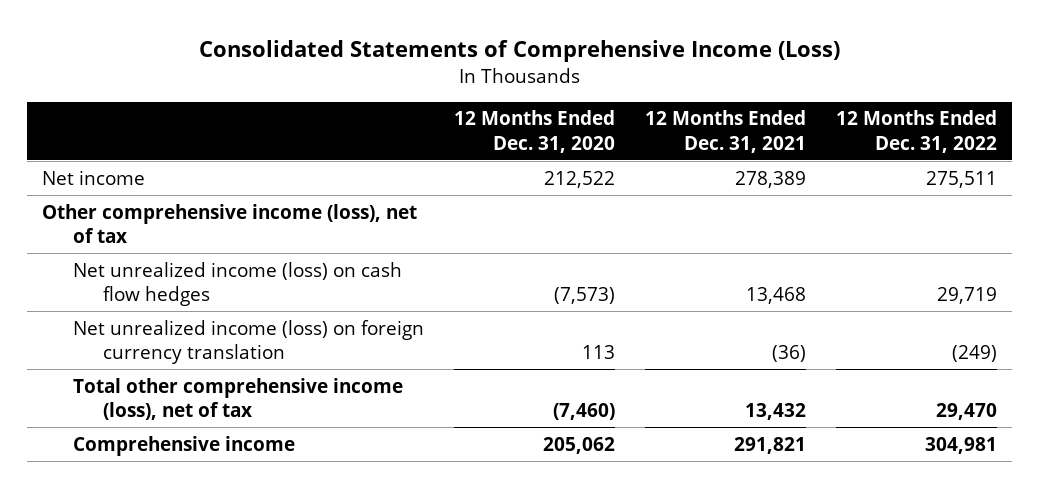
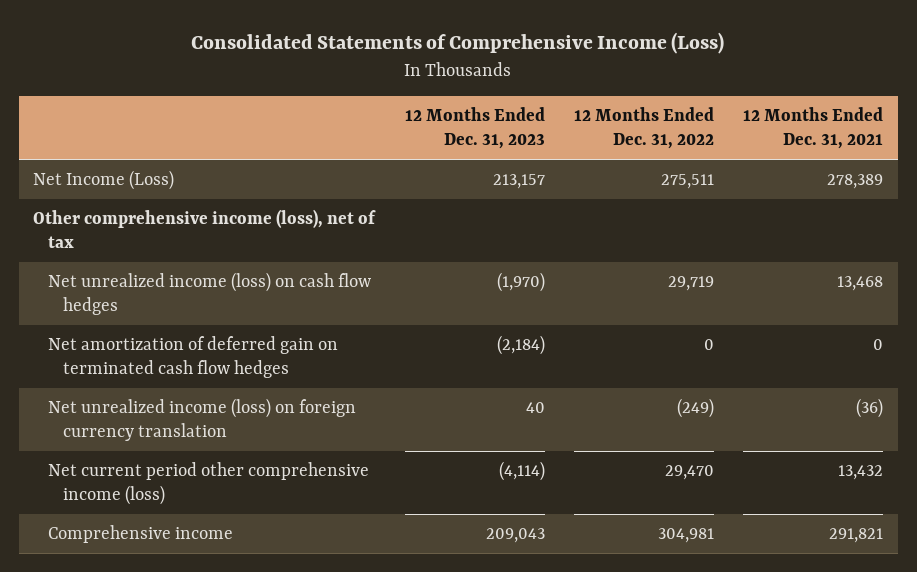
- | 12 Months Ended Dec. 31, 2020 | 12 Months Ended Dec. 31, 2021 | 12 Months Ended Dec. 31, 2022
+ | 12 Months Ended Dec. 31, 2023 | 12 Months Ended Dec. 31, 2022 | 12 Months Ended Dec. 31, 2021
- Net income | 212,522 | 278,389 | 275,511
+ Net Income (Loss) | 213,157 | 275,511 | 278,389
+ Net amortization of deferred gain on terminated cash flow hedges | (2,184) | 0 | 0
- Total other comprehensive income (loss), net of tax | (7,460) | 13,432 | 29,470
+ Net current period other comprehensive income (loss) | (4,114) | 29,470 | 13,432

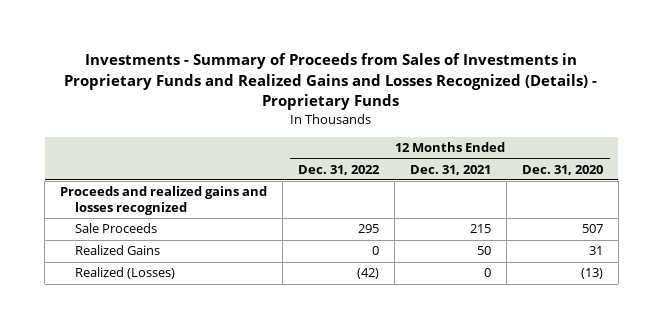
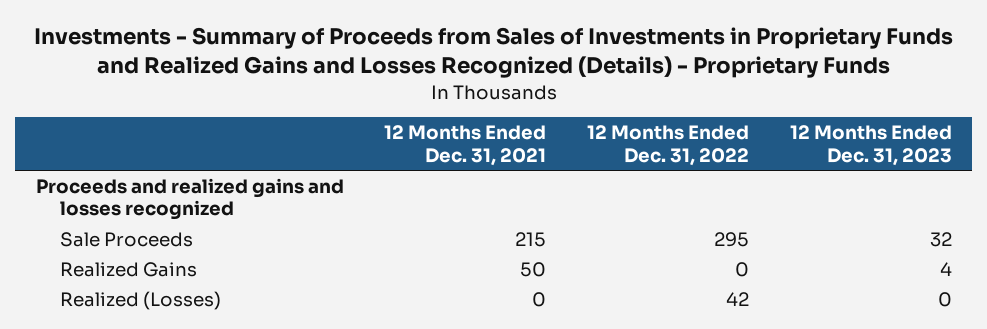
- | 12 Months Ended Dec. 31, 2022 | 12 Months Ended Dec. 31, 2021 | 12 Months Ended Dec. 31, 2020
+ | 12 Months Ended Dec. 31, 2021 | 12 Months Ended Dec. 31, 2022 | 12 Months Ended Dec. 31, 2023
- Realized (Losses) | (42) | 0 | (13)
+ Realized (Losses) | 0 | 42 | 0

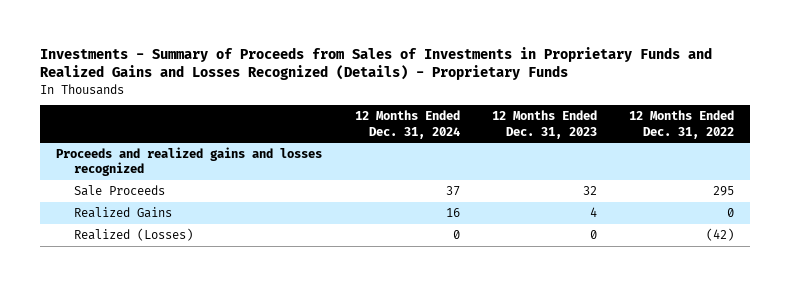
- | 12 Months Ended Dec. 31, 2021 | 12 Months Ended Dec. 31, 2022 | 12 Months Ended Dec. 31, 2023
+ | 12 Months Ended Dec. 31, 2024 | 12 Months Ended Dec. 31, 2023 | 12 Months Ended Dec. 31, 2022
- Realized (Losses) | 0 | 42 | 0
+ Realized (Losses) | 0 | 0 | (42)

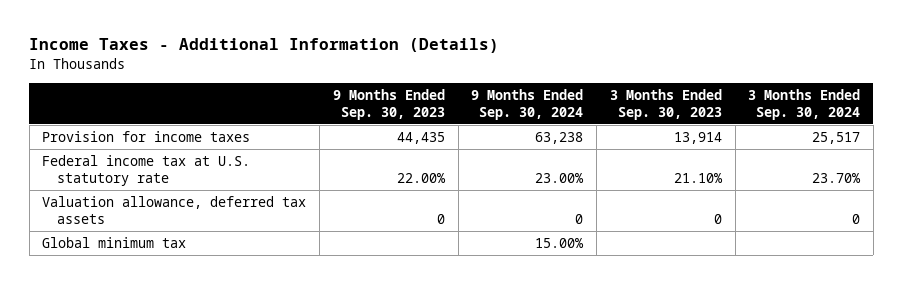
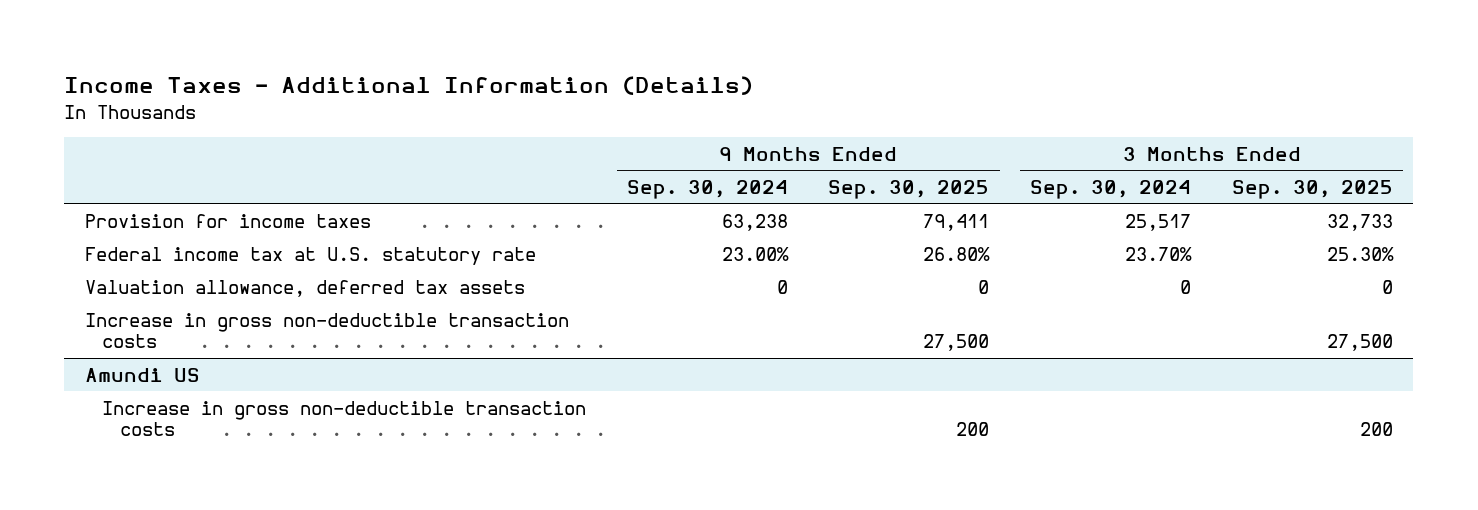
- | 9 Months Ended Sep. 30, 2023 | 9 Months Ended Sep. 30, 2024 | 3 Months Ended Sep. 30, 2023 | 3 Months Ended Sep. 30, 2024
+ | 9 Months Ended Sep. 30, 2024 | 9 Months Ended Sep. 30, 2025 | 3 Months Ended Sep. 30, 2024 | 3 Months Ended Sep. 30, 2025
- Global minimum tax | | 15.00% | |
+ Increase in gross non-deductible transaction costs | | 27,500 | | 27,500
+ Amundi US
+ Increase in gross non-deductible transaction costs | | 200 | | 200

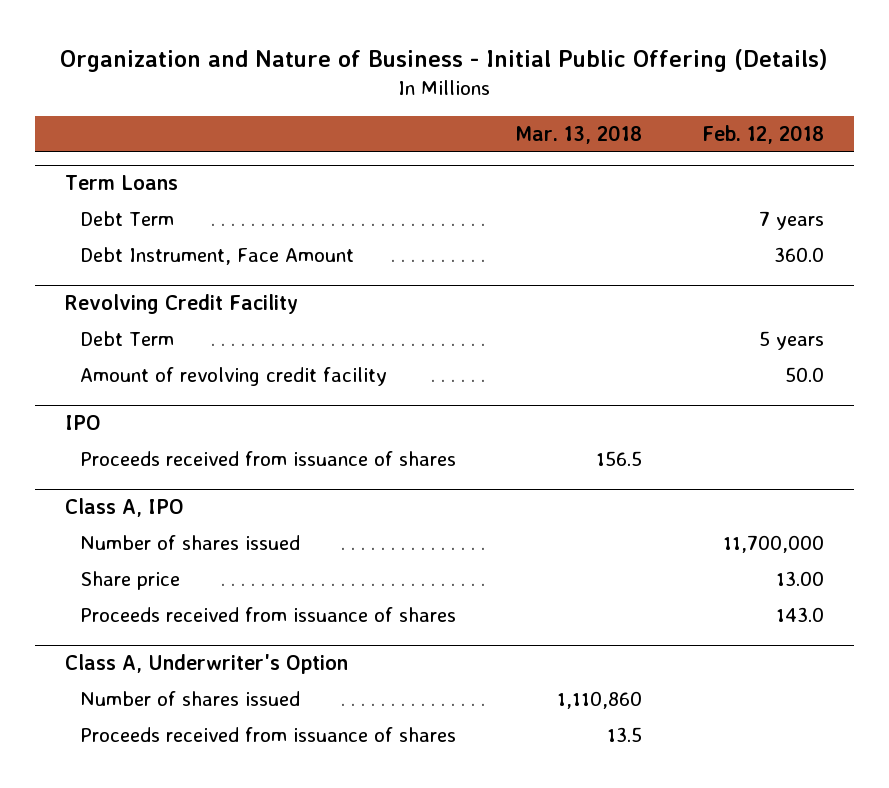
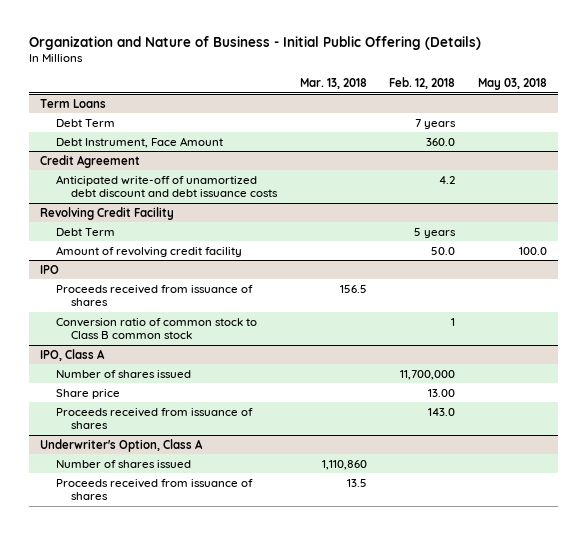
- | Mar. 13, 2018 | Feb. 12, 2018
+ | Mar. 13, 2018 | Feb. 12, 2018 | May 03, 2018
+ Credit Agreement
+ Anticipated write-off of unamortized debt discount and debt issuance costs | | 4.2 |
- Class A, IPO
@ IPO
+ Conversion ratio of common stock to Class B common stock | | 1 |
+ IPO, Class A
- Class A, Underwriter's Option
+ Underwriter's Option, Class A

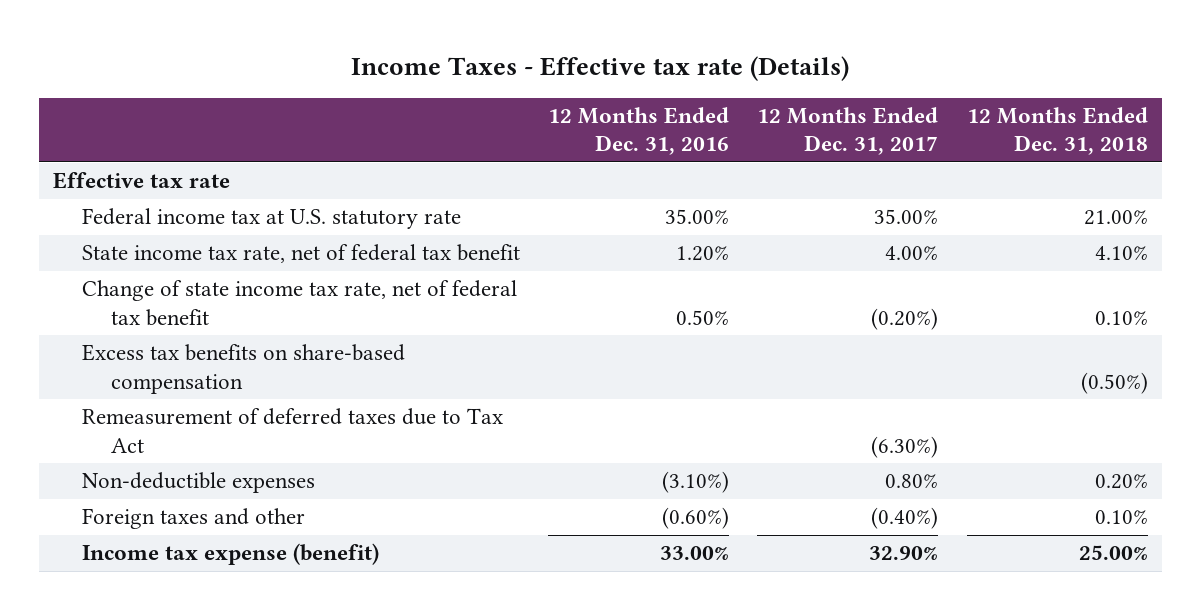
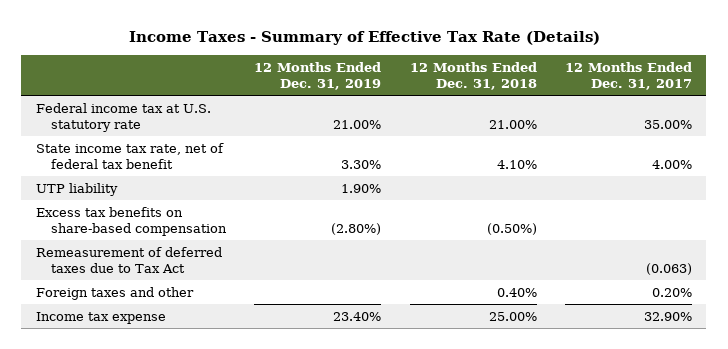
- Income Taxes - Effective tax rate (Details)
+ Income Taxes - Summary of Effective Tax Rate (Details)
- | 12 Months Ended Dec. 31, 2016 | 12 Months Ended Dec. 31, 2017 | 12 Months Ended Dec. 31, 2018
+ | 12 Months Ended Dec. 31, 2019 | 12 Months Ended Dec. 31, 2018 | 12 Months Ended Dec. 31, 2017
- Effective tax rate
- Change of state income tax rate, net of federal tax benefit | 0.50% | (0.20%) | 0.10%
+ UTP liability | 1.90% | |
- Remeasurement of deferred taxes due to Tax Act | | (6.30%) |
- Non-deductible expenses | (3.10%) | 0.80% | 0.20%
- Foreign taxes and other | (0.60%) | (0.40%) | 0.10%
- Income tax expense (benefit) | 33.00% | 32.90% | 25.00%
+ Remeasurement of deferred taxes due to Tax Act | | | (0.063)
+ Foreign taxes and other | | 0.40% | 0.20%
+ Income tax expense | 23.40% | 25.00% | 32.90%

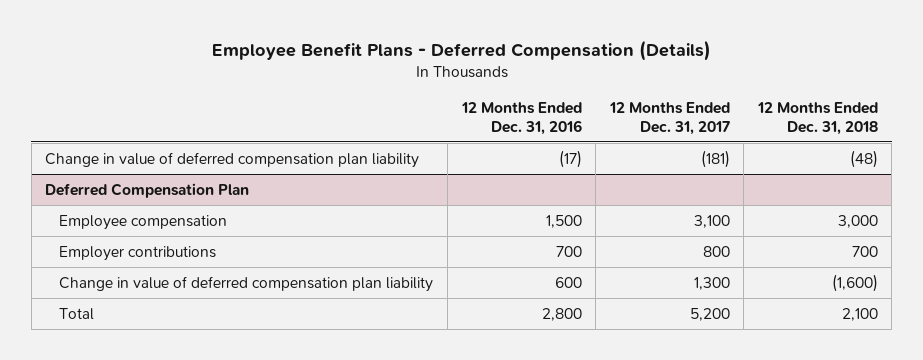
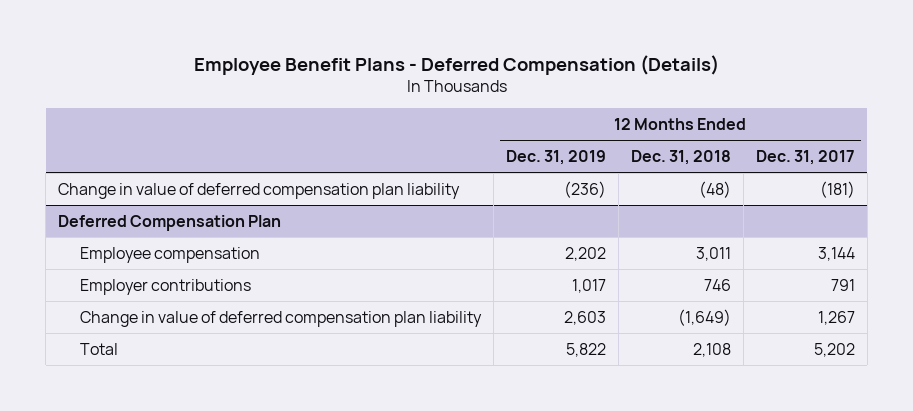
- | 12 Months Ended Dec. 31, 2016 | 12 Months Ended Dec. 31, 2017 | 12 Months Ended Dec. 31, 2018
+ | 12 Months Ended Dec. 31, 2019 | 12 Months Ended Dec. 31, 2018 | 12 Months Ended Dec. 31, 2017
@ Deferred Compensation Plan
- Employee compensation | 1,500 | 3,100 | 3,000
- Employer contributions | 700 | 800 | 700
- Change in value of deferred compensation plan liability | 600 | 1,300 | (1,600)
- Total | 2,800 | 5,200 | 2,100
+ Employee compensation | 2,202 | 3,011 | 3,144
+ Employer contributions | 1,017 | 746 | 791
+ Change in value of deferred compensation plan liability | 2,603 | (1,649) | 1,267
+ Total | 5,822 | 2,108 | 5,202

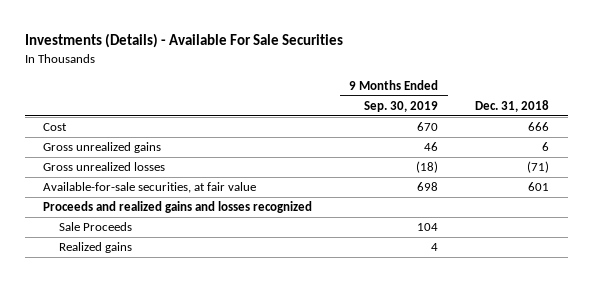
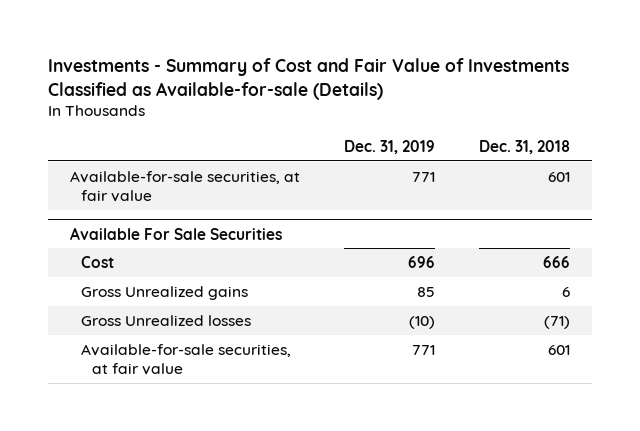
- Investments (Details) - Available For Sale Securities
+ Investments - Summary of Cost and Fair Value of Investments Classified as Available-for-sale (Details)
- | 9 Months Ended Sep. 30, 2019 | Dec. 31, 2018
+ | Dec. 31, 2019 | Dec. 31, 2018
+ Available-for-sale securities, at fair value | 771 | 601
+ Available For Sale Securities
- Gross unrealized gains | 46 | 6
- Gross unrealized losses | (18) | (71)
+ Gross Unrealized gains | 85 | 6
+ Gross Unrealized losses | (10) | (71)
- Proceeds and realized gains and losses recognized
- Sale Proceeds | 104 |
- Realized gains | 4 |

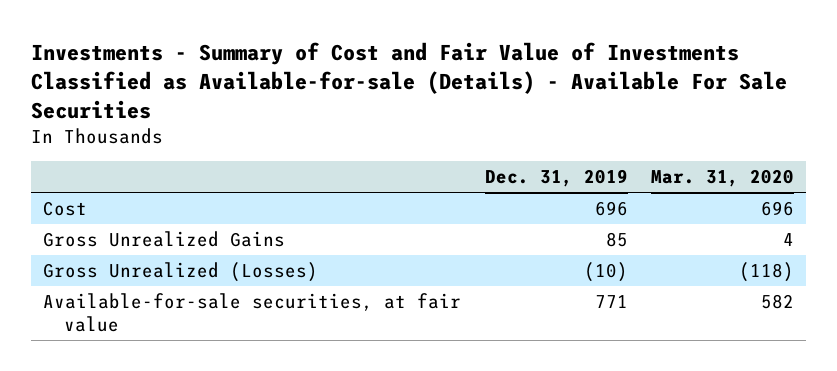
- Investments - Summary of Cost and Fair Value of Investments Classified as Available-for-sale (Details)
+ Investments - Summary of Cost and Fair Value of Investments Classified as Available-for-sale (Details) - Available For Sale Securities
- | Dec. 31, 2019 | Dec. 31, 2018
+ | Dec. 31, 2019 | Mar. 31, 2020
- Available-for-sale securities, at fair value | 771 | 601
- Available For Sale Securities
- Gross Unrealized gains | 85 | 6
- Gross Unrealized losses | (10) | (71)
+ Gross Unrealized Gains | 85 | 4
+ Gross Unrealized (Losses) | (10) | (118)

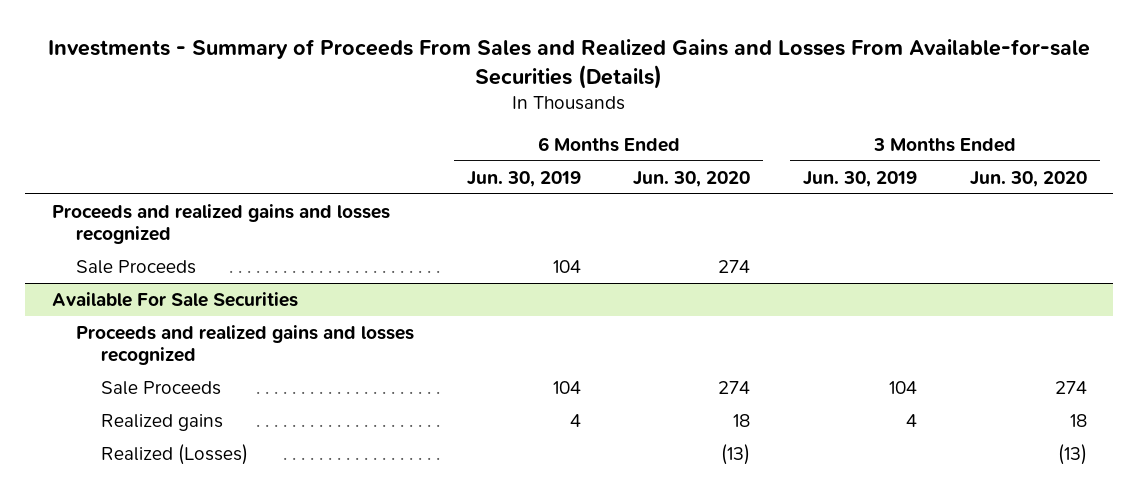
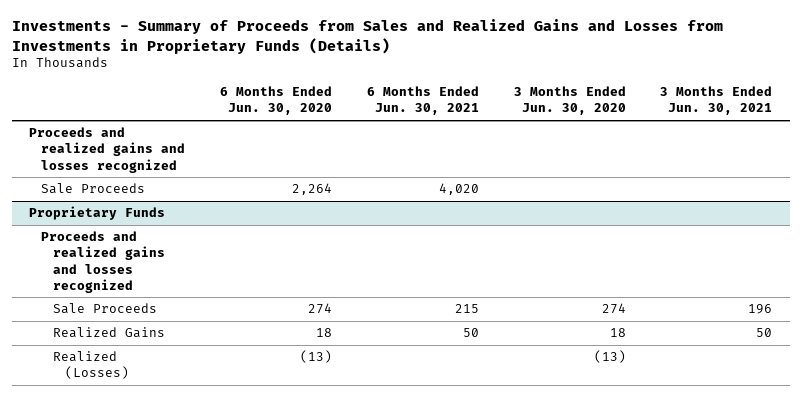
- Investments - Summary of Proceeds From Sales and Realized Gains and Losses From Available-for-sale Securities (Details)
+ Investments - Summary of Proceeds from Sales and Realized Gains and Losses from Investments in Proprietary Funds (Details)
- | 6 Months Ended Jun. 30, 2019 | 6 Months Ended Jun. 30, 2020 | 3 Months Ended Jun. 30, 2019 | 3 Months Ended Jun. 30, 2020
+ | 6 Months Ended Jun. 30, 2020 | 6 Months Ended Jun. 30, 2021 | 3 Months Ended Jun. 30, 2020 | 3 Months Ended Jun. 30, 2021
- Sale Proceeds | 104 | 274 | |
- Available For Sale Securities
+ Sale Proceeds | 2,264 | 4,020 | |
+ Proprietary Funds
- Realized gains | 4 | 18 | 4 | 18
+ Realized Gains | 18 | 50 | 18 | 50

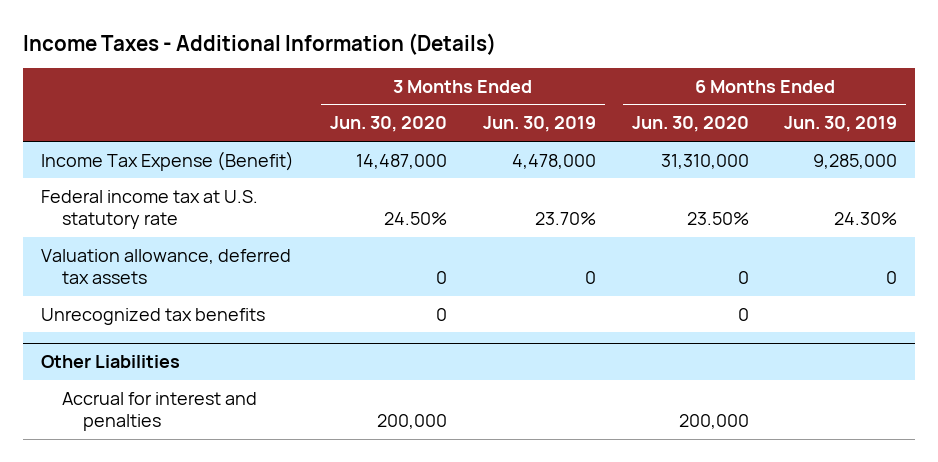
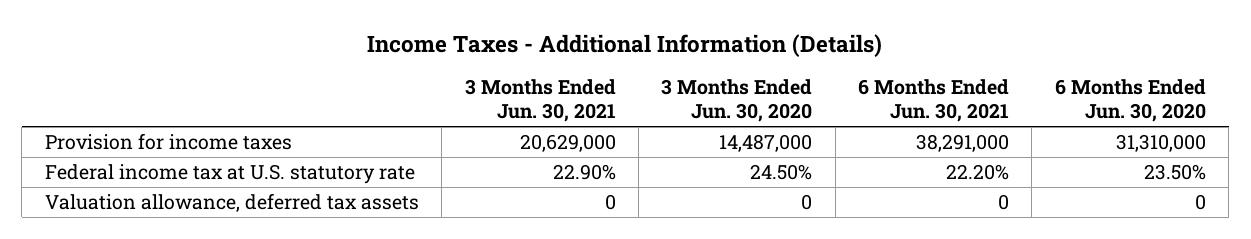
- | 3 Months Ended Jun. 30, 2020 | 3 Months Ended Jun. 30, 2019 | 6 Months Ended Jun. 30, 2020 | 6 Months Ended Jun. 30, 2019
+ | 3 Months Ended Jun. 30, 2021 | 3 Months Ended Jun. 30, 2020 | 6 Months Ended Jun. 30, 2021 | 6 Months Ended Jun. 30, 2020
- Income Tax Expense (Benefit) | 14,487,000 | 4,478,000 | 31,310,000 | 9,285,000
+ Provision for income taxes | 20,629,000 | 14,487,000 | 38,291,000 | 31,310,000
- Unrecognized tax benefits | 0 | | 0 |
- Other Liabilities
- Accrual for interest and penalties | 200,000 | | 200,000 |

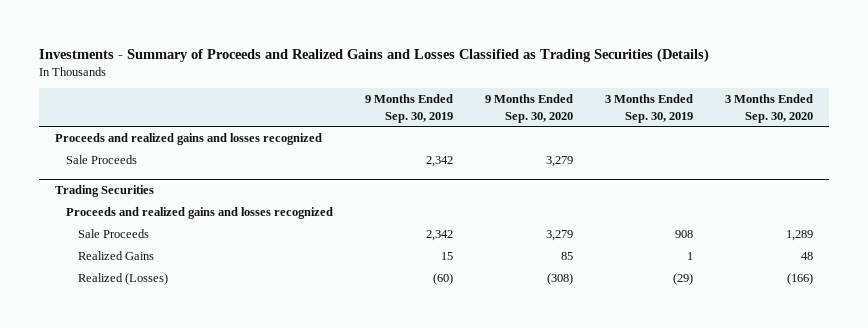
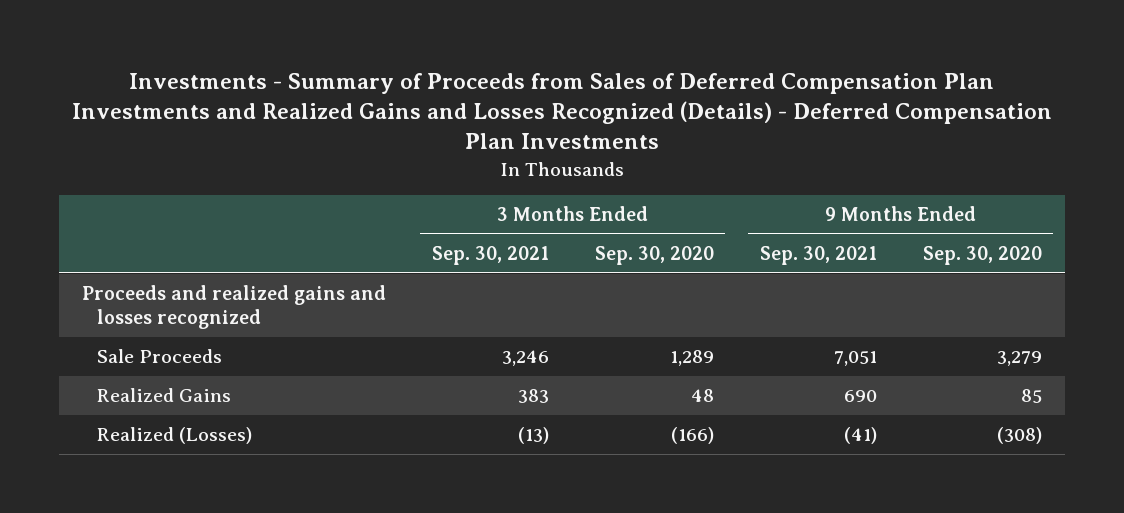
- Investments - Summary of Proceeds and Realized Gains and Losses Classified as Trading Securities (Details)
+ Investments - Summary of Proceeds from Sales of Deferred Compensation Plan Investments and Realized Gains and Losses Recognized (Details) - Deferred Compensation Plan Investments
- | 9 Months Ended Sep. 30, 2019 | 9 Months Ended Sep. 30, 2020 | 3 Months Ended Sep. 30, 2019 | 3 Months Ended Sep. 30, 2020
+ | 3 Months Ended Sep. 30, 2021 | 3 Months Ended Sep. 30, 2020 | 9 Months Ended Sep. 30, 2021 | 9 Months Ended Sep. 30, 2020
- Sale Proceeds | 2,342 | 3,279 | |
- Trading Securities
- Proceeds and realized gains and losses recognized

